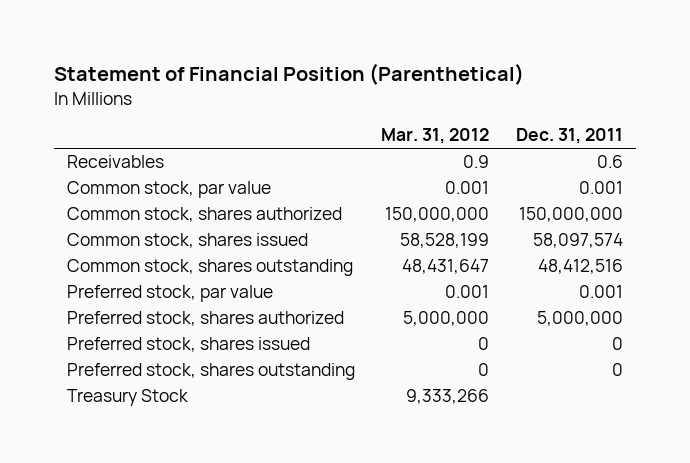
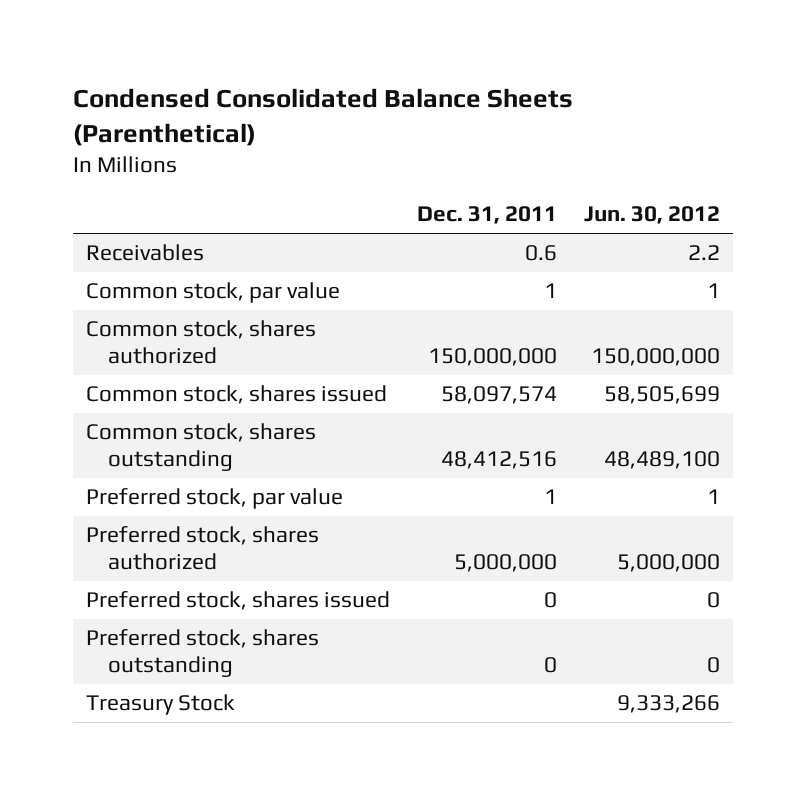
- Statement of Financial Position (Parenthetical)
+ Condensed Consolidated Balance Sheets (Parenthetical)
- | Mar. 31, 2012 | Dec. 31, 2011
+ | Dec. 31, 2011 | Jun. 30, 2012
- Common stock, par value | 0.001 | 0.001
+ Common stock, par value | 1 | 1
- Preferred stock, par value | 0.001 | 0.001
+ Preferred stock, par value | 1 | 1

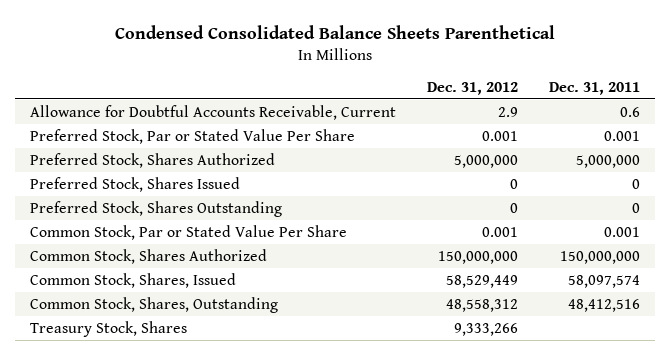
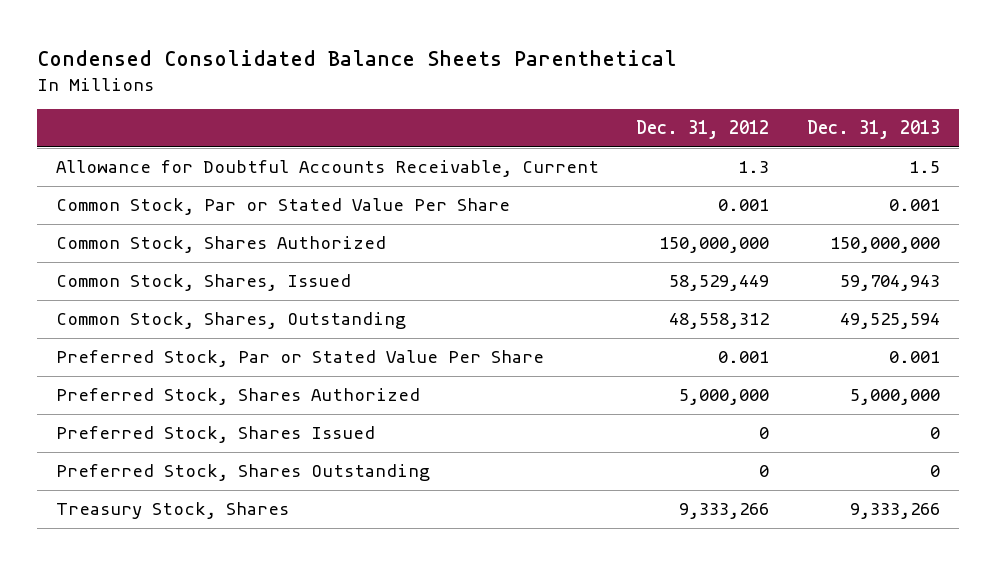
- | Dec. 31, 2012 | Dec. 31, 2011
+ | Dec. 31, 2012 | Dec. 31, 2013
- Allowance for Doubtful Accounts Receivable, Current | 2.9 | 0.6
+ Allowance for Doubtful Accounts Receivable, Current | 1.3 | 1.5
moved down: Preferred Stock, Par or Stated Value Per Share | 0.001 | 0.001
moved down: Preferred Stock, Shares Authorized | 5,000,000 | 5,000,000
moved down: Preferred Stock, Shares Issued | 0 | 0
moved down: Preferred Stock, Shares Outstanding | 0 | 0

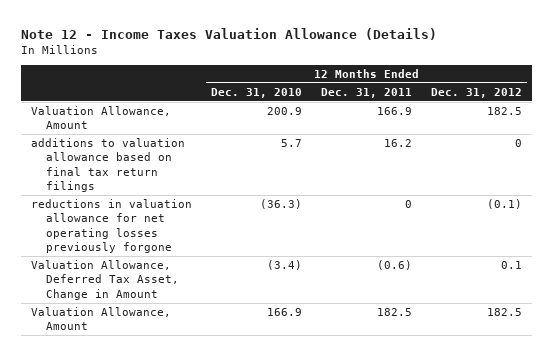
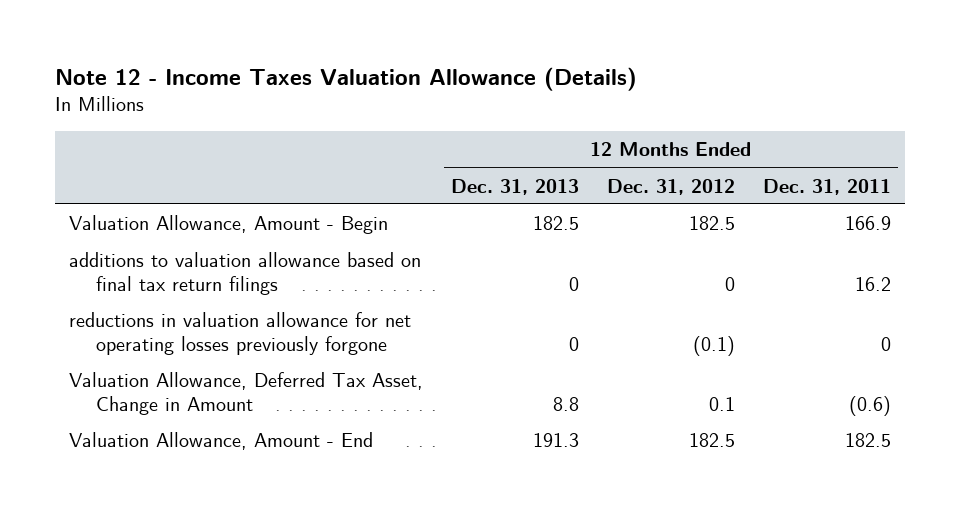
- | 12 Months Ended Dec. 31, 2010 | 12 Months Ended Dec. 31, 2011 | 12 Months Ended Dec. 31, 2012
+ | 12 Months Ended Dec. 31, 2013 | 12 Months Ended Dec. 31, 2012 | 12 Months Ended Dec. 31, 2011
- Valuation Allowance, Amount | 200.9 | 166.9 | 182.5
+ Valuation Allowance, Amount - Begin | 182.5 | 182.5 | 166.9
- Valuation Allowance, Amount | 166.9 | 182.5 | 182.5
+ Valuation Allowance, Amount - End | 191.3 | 182.5 | 182.5

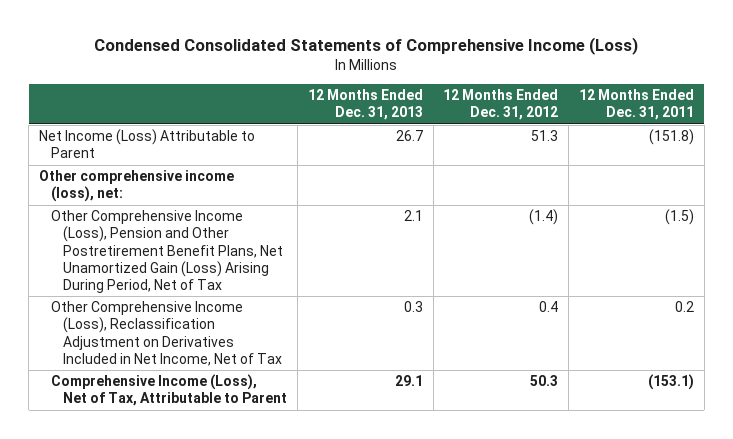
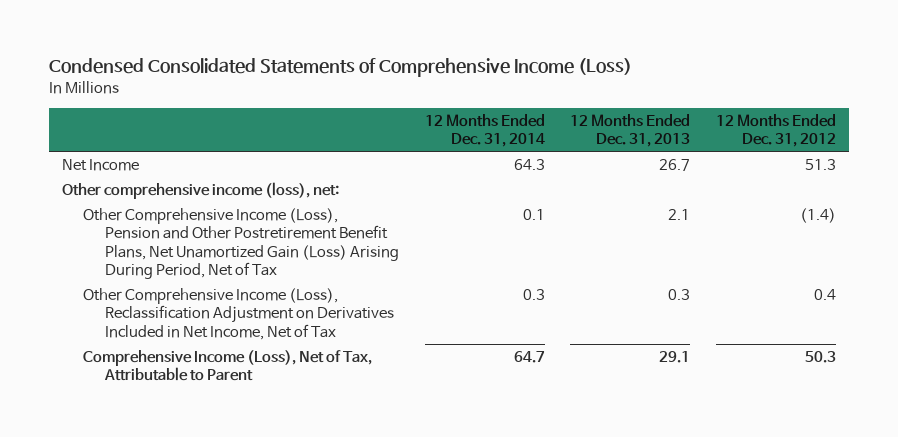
- | 12 Months Ended Dec. 31, 2013 | 12 Months Ended Dec. 31, 2012 | 12 Months Ended Dec. 31, 2011
+ | 12 Months Ended Dec. 31, 2014 | 12 Months Ended Dec. 31, 2013 | 12 Months Ended Dec. 31, 2012
- Net Income (Loss) Attributable to Parent | 26.7 | 51.3 | (151.8)
+ Net Income | 64.3 | 26.7 | 51.3

